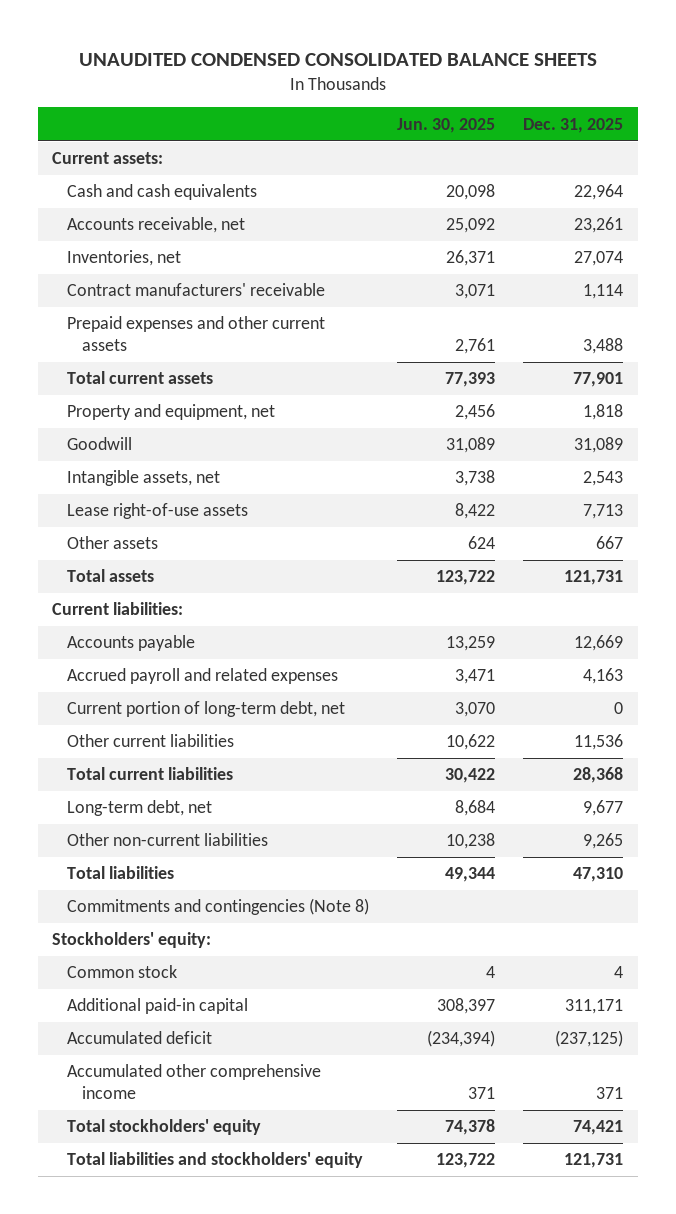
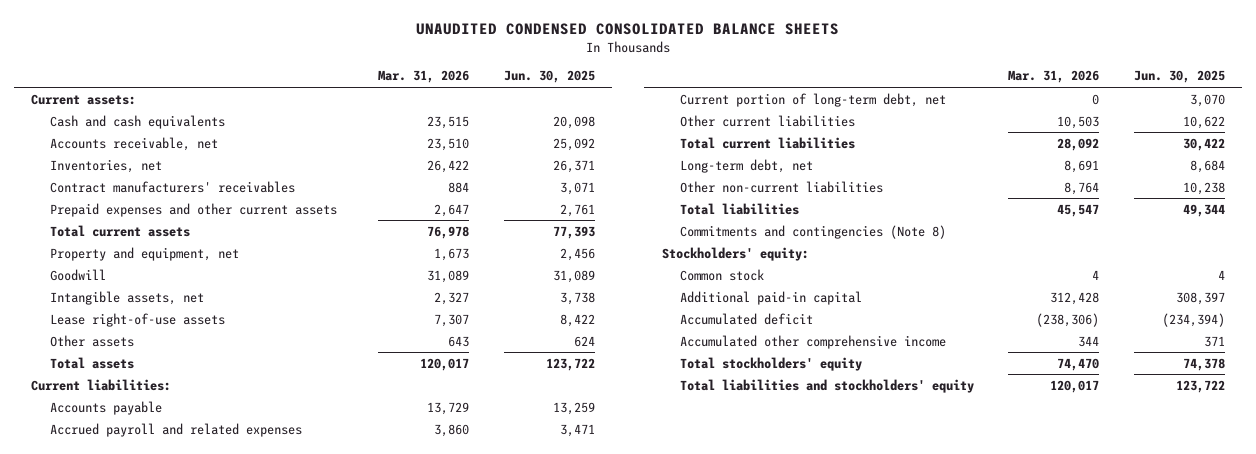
- | Jun. 30, 2025 | Dec. 31, 2025
+ | Mar. 31, 2026 | Jun. 30, 2025
- Contract manufacturers' receivable | 3,071 | 1,114
+ Contract manufacturers' receivables | 884 | 3,071

